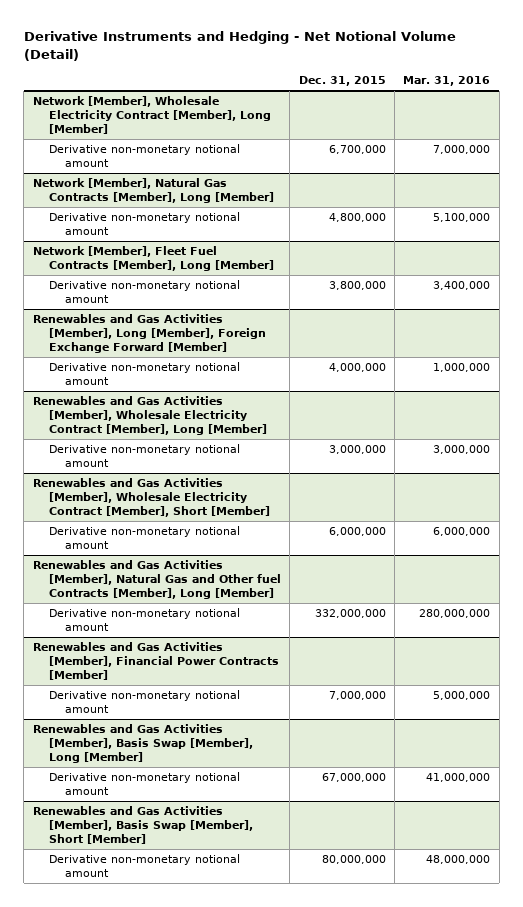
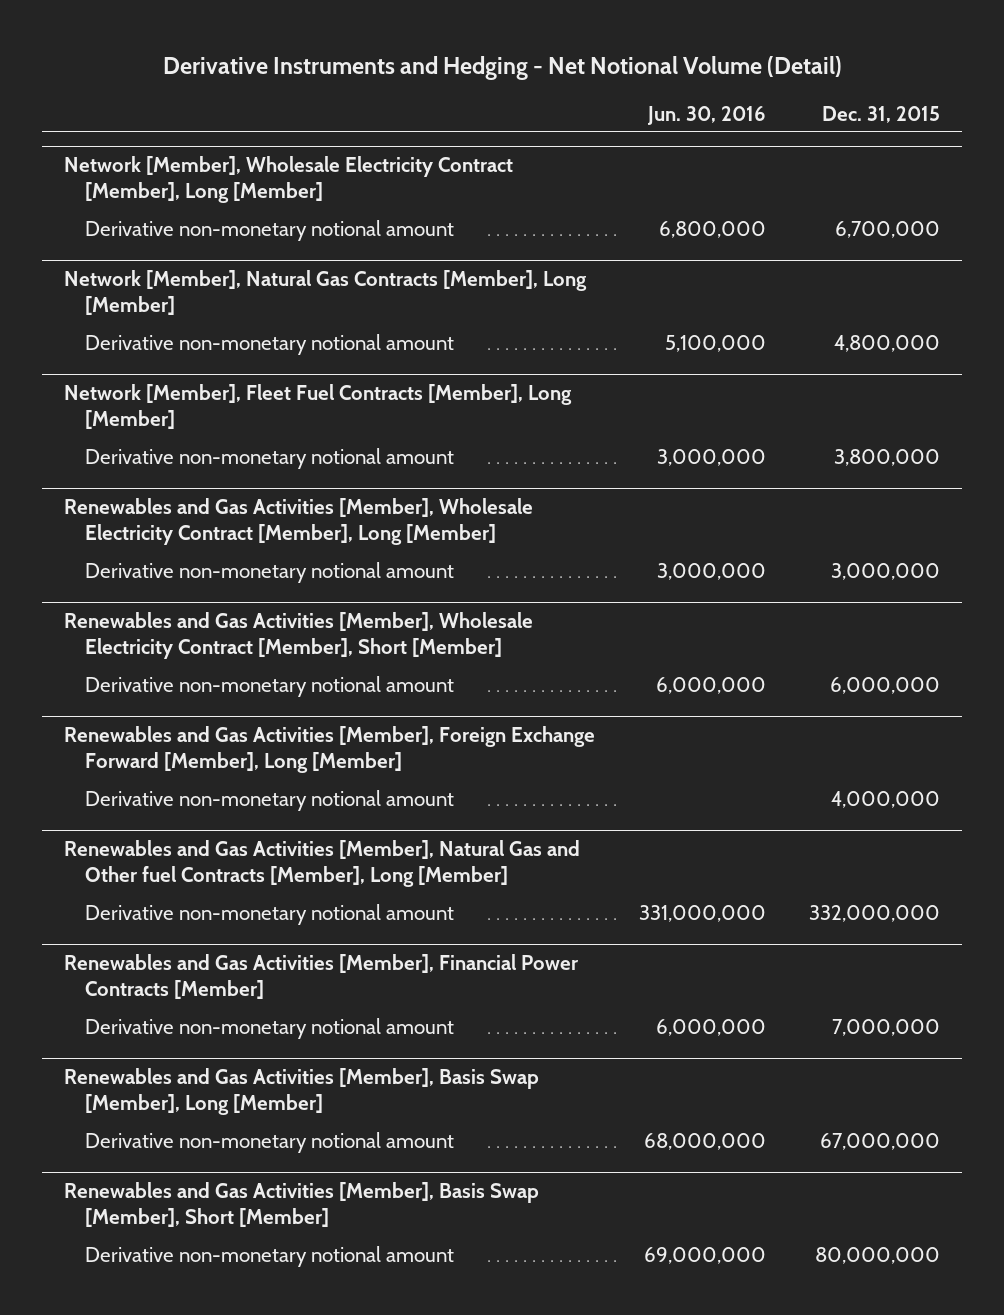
- | Dec. 31, 2015 | Mar. 31, 2016
+ | Jun. 30, 2016 | Dec. 31, 2015
- Renewables and Gas Activities [Member], Long [Member], Foreign Exchange Forward [Member]
- Derivative non-monetary notional amount | 4,000,000 | 1,000,000
+ Renewables and Gas Activities [Member], Foreign Exchange Forward [Member], Long [Member]
+ Derivative non-monetary notional amount | | 4,000,000

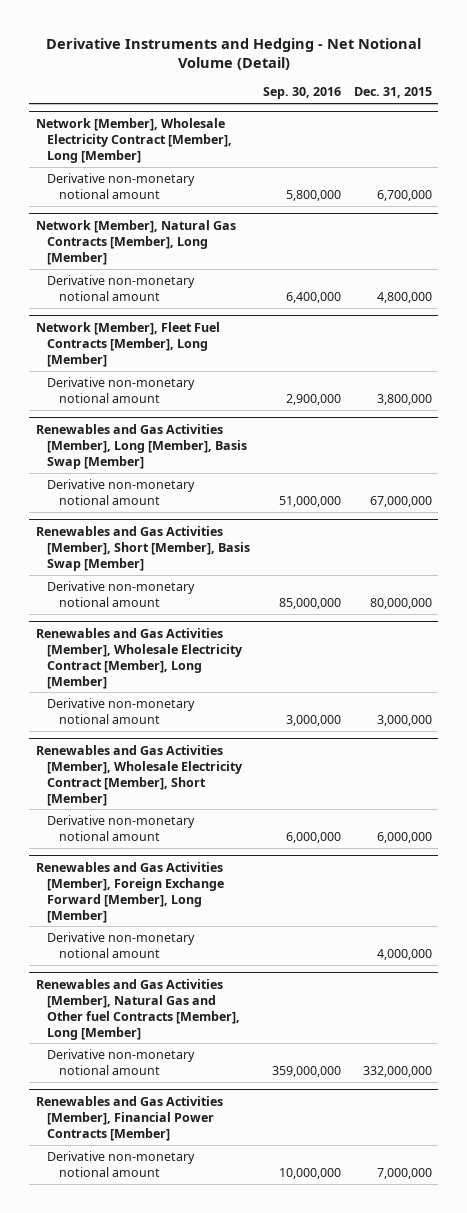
- | Jun. 30, 2016 | Dec. 31, 2015
+ | Sep. 30, 2016 | Dec. 31, 2015
+ Renewables and Gas Activities [Member], Long [Member], Basis Swap [Member]
+ Derivative non-monetary notional amount | 51,000,000 | 67,000,000
+ Renewables and Gas Activities [Member], Short [Member], Basis Swap [Member]
+ Derivative non-monetary notional amount | 85,000,000 | 80,000,000
- Renewables and Gas Activities [Member], Basis Swap [Member], Long [Member]
- Derivative non-monetary notional amount | 68,000,000 | 67,000,000
- Renewables and Gas Activities [Member], Basis Swap [Member], Short [Member]
- Derivative non-monetary notional amount | 69,000,000 | 80,000,000

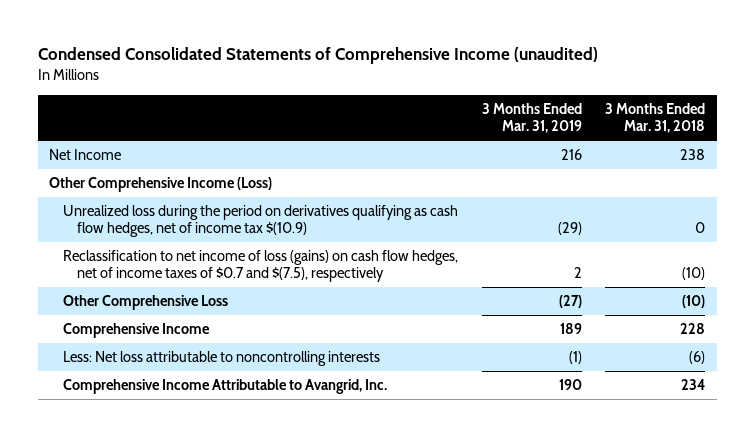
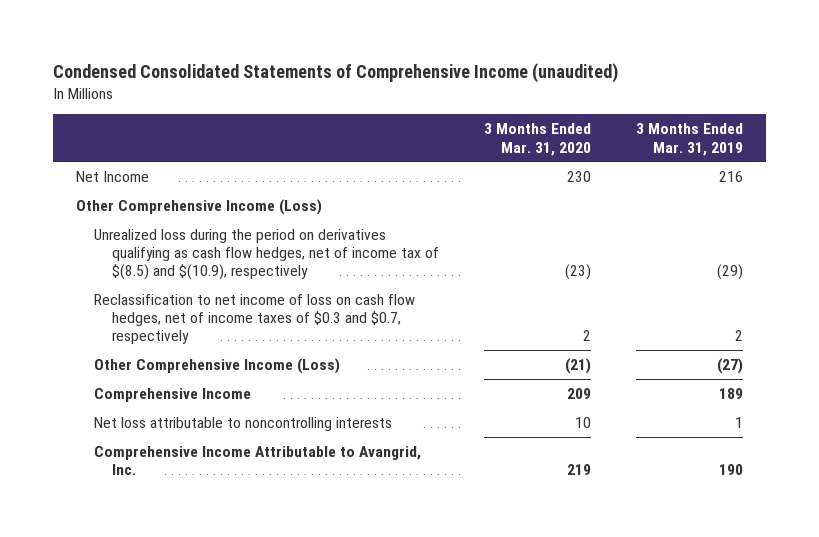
- | 3 Months Ended Mar. 31, 2019 | 3 Months Ended Mar. 31, 2018
+ | 3 Months Ended Mar. 31, 2020 | 3 Months Ended Mar. 31, 2019
- Unrealized loss during the period on derivatives qualifying as cash flow hedges, net of income tax $(10.9) | (29) | 0
- Reclassification to net income of loss (gains) on cash flow hedges, net of income taxes of $0.7 and $(7.5), respectively | 2 | (10)
- Other Comprehensive Loss | (27) | (10)
+ Unrealized loss during the period on derivatives qualifying as cash flow hedges, net of income tax of $(8.5) and $(10.9), respectively | (23) | (29)
+ Reclassification to net income of loss on cash flow hedges, net of income taxes of $0.3 and $0.7, respectively | 2 | 2
+ Other Comprehensive Income (Loss) | (21) | (27)
- Less: Net loss attributable to noncontrolling interests | (1) | (6)
+ Net loss attributable to noncontrolling interests | 10 | 1

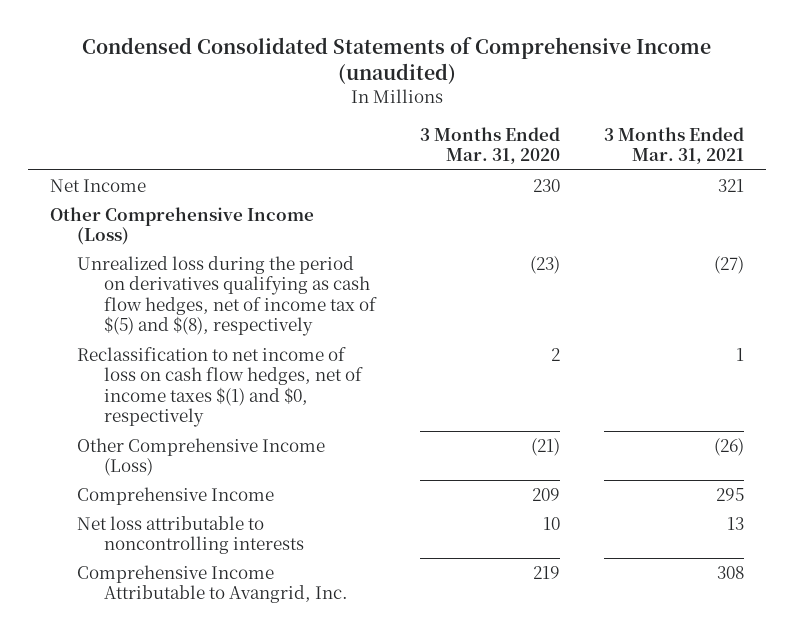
- | 3 Months Ended Mar. 31, 2020 | 3 Months Ended Mar. 31, 2019
+ | 3 Months Ended Mar. 31, 2020 | 3 Months Ended Mar. 31, 2021
- Unrealized loss during the period on derivatives qualifying as cash flow hedges, net of income tax of $(8.5) and $(10.9), respectively | (23) | (29)
- Reclassification to net income of loss on cash flow hedges, net of income taxes of $0.3 and $0.7, respectively | 2 | 2
+ Unrealized loss during the period on derivatives qualifying as cash flow hedges, net of income tax of $(5) and $(8), respectively | (23) | (27)
+ Reclassification to net income of loss on cash flow hedges, net of income taxes $(1) and $0, respectively | 2 | 1

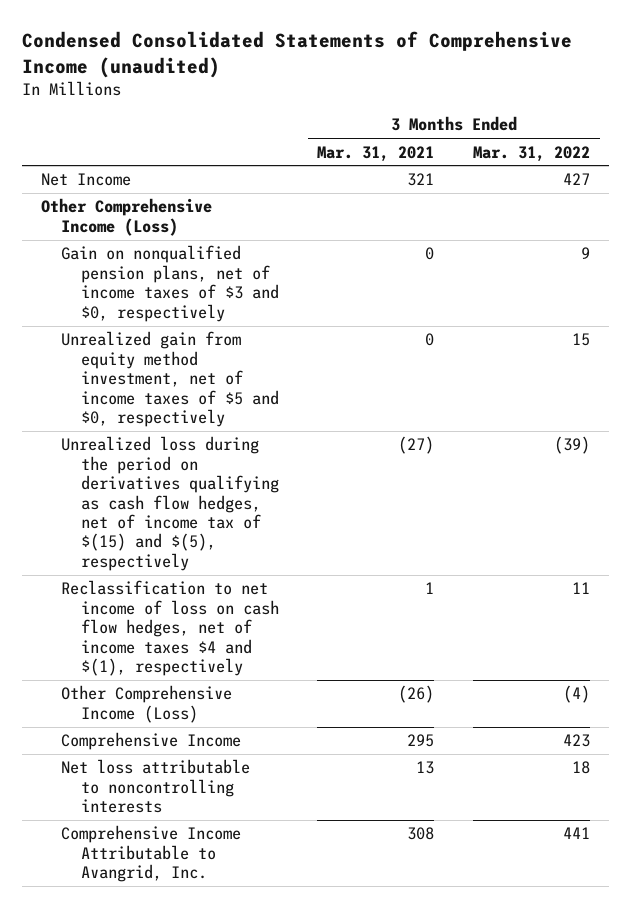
- | 3 Months Ended Mar. 31, 2020 | 3 Months Ended Mar. 31, 2021
+ | 3 Months Ended Mar. 31, 2021 | 3 Months Ended Mar. 31, 2022
- Unrealized loss during the period on derivatives qualifying as cash flow hedges, net of income tax of $(5) and $(8), respectively | (23) | (27)
- Reclassification to net income of loss on cash flow hedges, net of income taxes $(1) and $0, respectively | 2 | 1
+ Gain on nonqualified pension plans, net of income taxes of $3 and $0, respectively | 0 | 9
+ Unrealized gain from equity method investment, net of income taxes of $5 and $0, respectively | 0 | 15
+ Unrealized loss during the period on derivatives qualifying as cash flow hedges, net of income tax of $(15) and $(5), respectively | (27) | (39)
+ Reclassification to net income of loss on cash flow hedges, net of income taxes $4 and $(1), respectively | 1 | 11

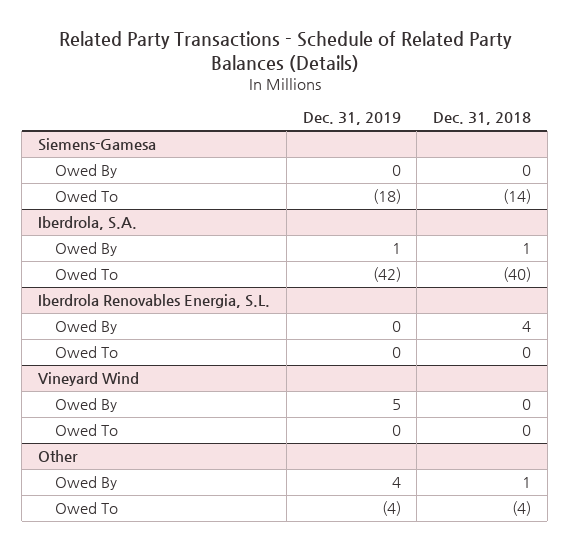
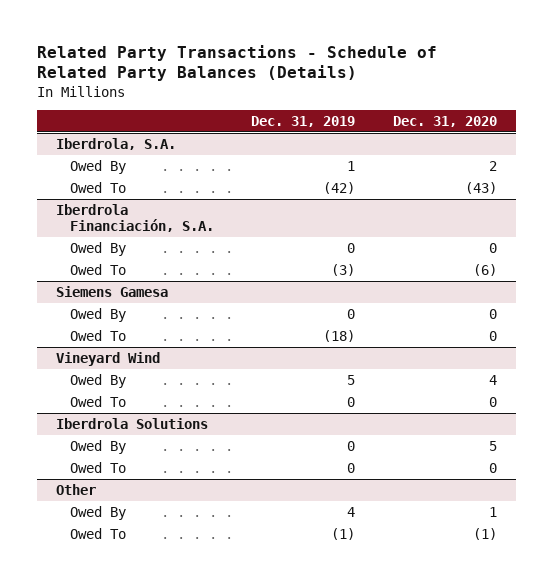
- | Dec. 31, 2019 | Dec. 31, 2018
+ | Dec. 31, 2019 | Dec. 31, 2020
- Siemens-Gamesa
- Owed By | 0 | 0
- Owed To | (18) | (14)
- Iberdrola Renovables Energia, S.L.
+ Iberdrola Financiación, S.A.
- Owed To | 0 | 0
+ Owed To | (3) | (6)
+ Siemens Gamesa
+ Owed By | 0 | 0
+ Owed To | (18) | 0
+ Iberdrola Solutions
+ Owed By | 0 | 5
+ Owed To | 0 | 0
@ Other
- Owed To | (4) | (4)
+ Owed To | (1) | (1)

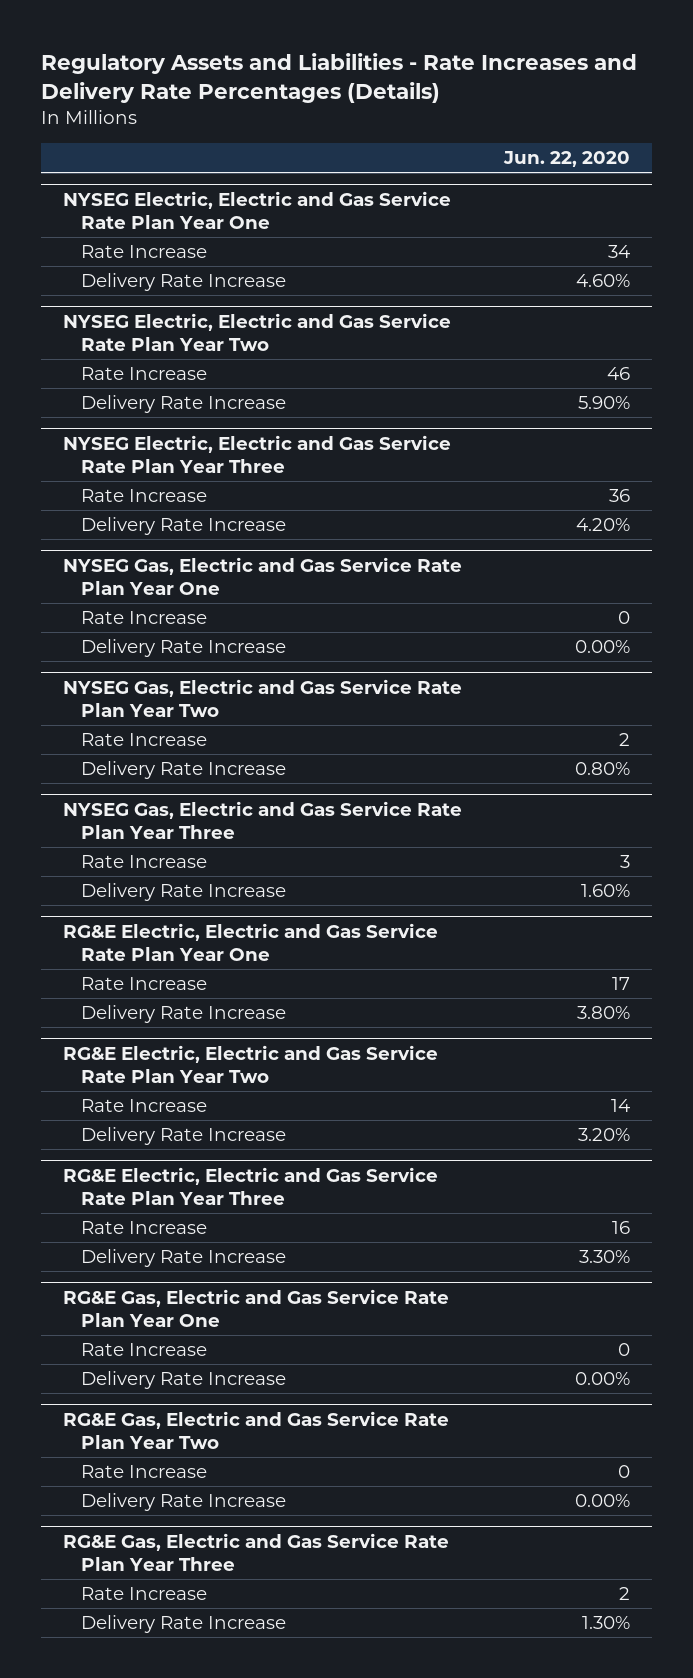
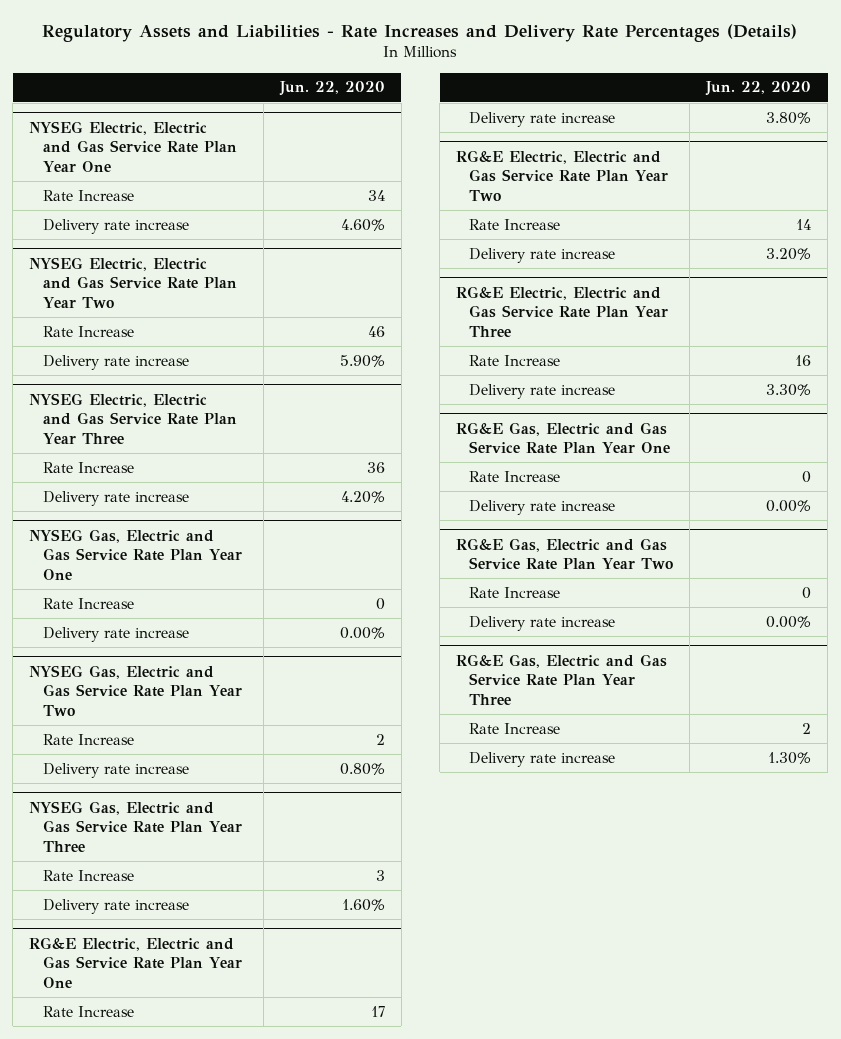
@ NYSEG Electric, Electric and Gas Service Rate Plan Year One
- Delivery Rate Increase | 4.60%
+ Delivery rate increase | 4.60%
@ NYSEG Electric, Electric and Gas Service Rate Plan Year Two
- Delivery Rate Increase | 5.90%
+ Delivery rate increase | 5.90%
@ NYSEG Electric, Electric and Gas Service Rate Plan Year Three
- Delivery Rate Increase | 4.20%
+ Delivery rate increase | 4.20%
@ NYSEG Gas, Electric and Gas Service Rate Plan Year One
- Delivery Rate Increase | 0.00%
+ Delivery rate increase | 0.00%
@ NYSEG Gas, Electric and Gas Service Rate Plan Year Two
- Delivery Rate Increase | 0.80%
+ Delivery rate increase | 0.80%
@ NYSEG Gas, Electric and Gas Service Rate Plan Year Three
- Delivery Rate Increase | 1.60%
+ Delivery rate increase | 1.60%
@ RG&E Electric, Electric and Gas Service Rate Plan Year One
- Delivery Rate Increase | 3.80%
+ Delivery rate increase | 3.80%
@ RG&E Electric, Electric and Gas Service Rate Plan Year Two
- Delivery Rate Increase | 3.20%
+ Delivery rate increase | 3.20%
@ RG&E Electric, Electric and Gas Service Rate Plan Year Three
- Delivery Rate Increase | 3.30%
+ Delivery rate increase | 3.30%
@ RG&E Gas, Electric and Gas Service Rate Plan Year One
- Delivery Rate Increase | 0.00%
+ Delivery rate increase | 0.00%
@ RG&E Gas, Electric and Gas Service Rate Plan Year Two
- Delivery Rate Increase | 0.00%
+ Delivery rate increase | 0.00%
@ RG&E Gas, Electric and Gas Service Rate Plan Year Three
- Delivery Rate Increase | 1.30%
+ Delivery rate increase | 1.30%

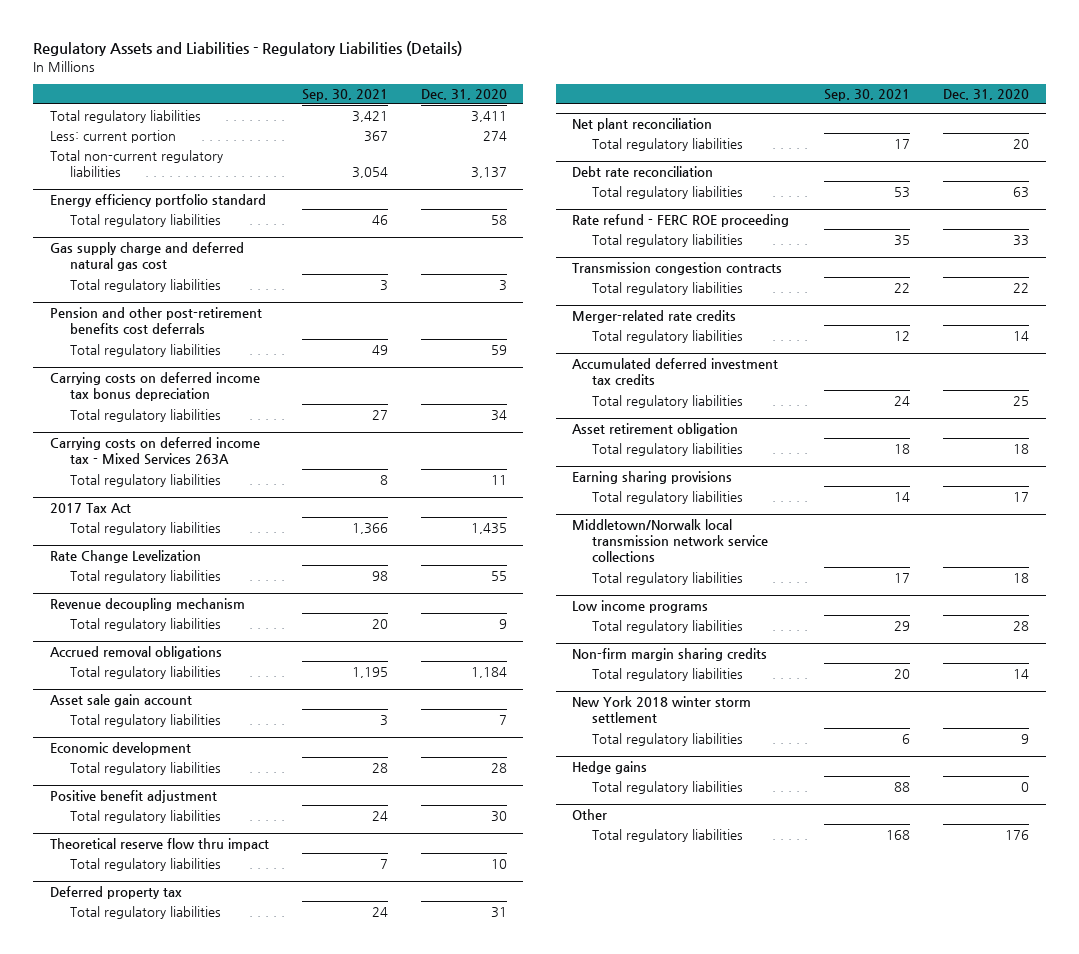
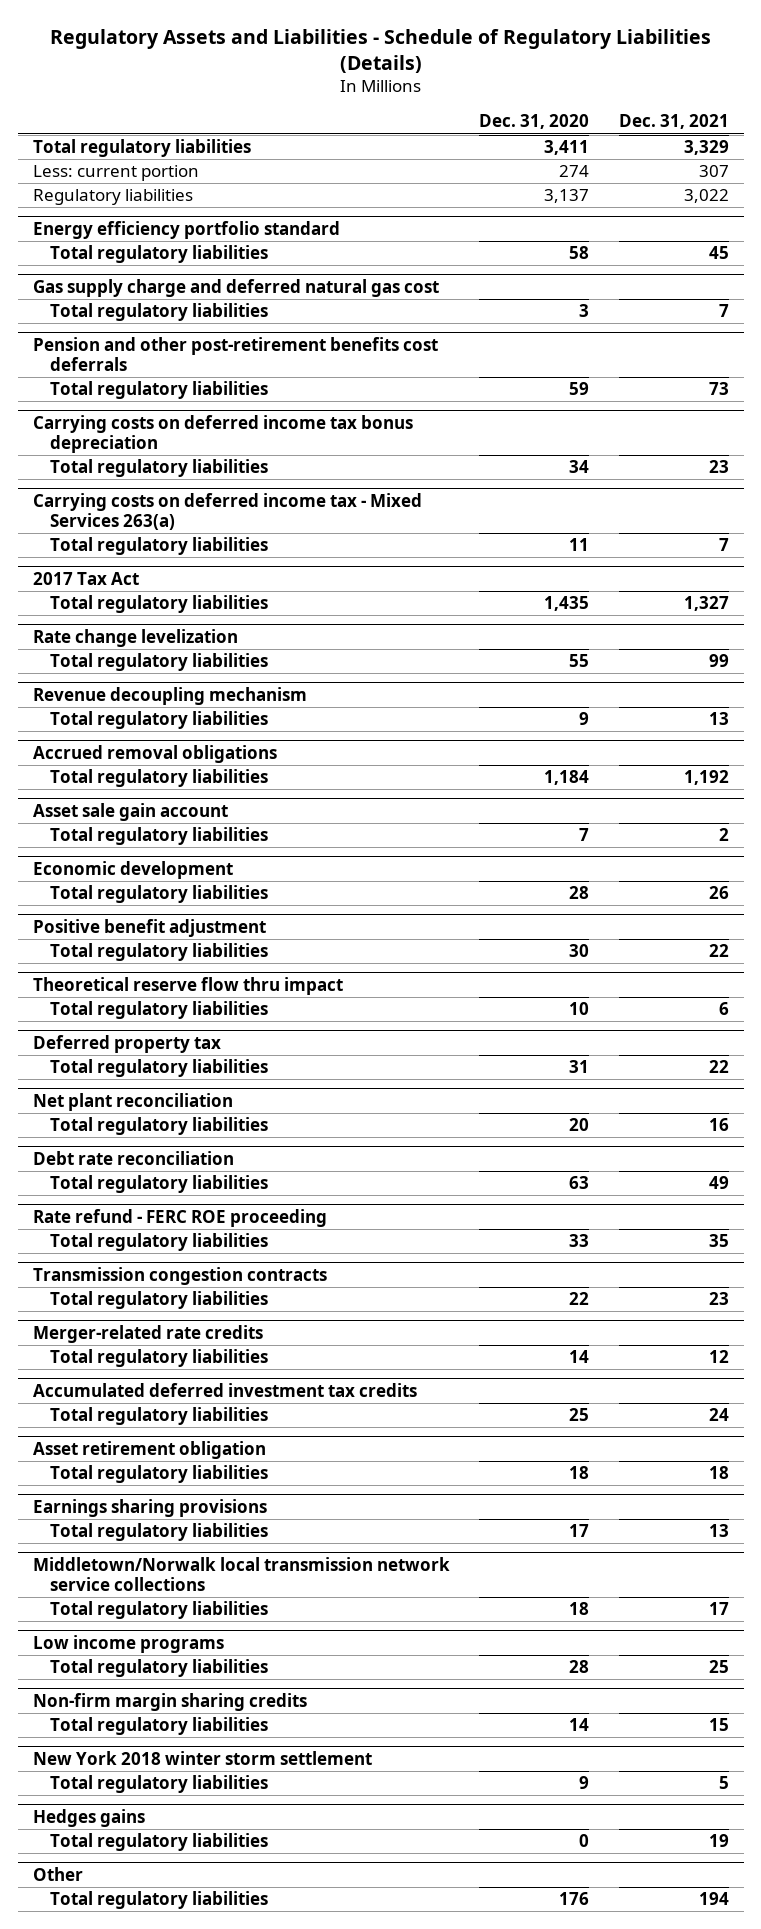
- Regulatory Assets and Liabilities - Regulatory Liabilities (Details)
+ Regulatory Assets and Liabilities - Schedule of Regulatory Liabilities (Details)
- | Sep. 30, 2021 | Dec. 31, 2020
+ | Dec. 31, 2020 | Dec. 31, 2021
- Total non-current regulatory liabilities | 3,054 | 3,137
+ Regulatory liabilities | 3,137 | 3,022
- Carrying costs on deferred income tax - Mixed Services 263A
+ Carrying costs on deferred income tax - Mixed Services 263(a)
- Rate Change Levelization
+ Rate change levelization
- Earning sharing provisions
+ Earnings sharing provisions
- Hedge gains
+ Hedges gains

